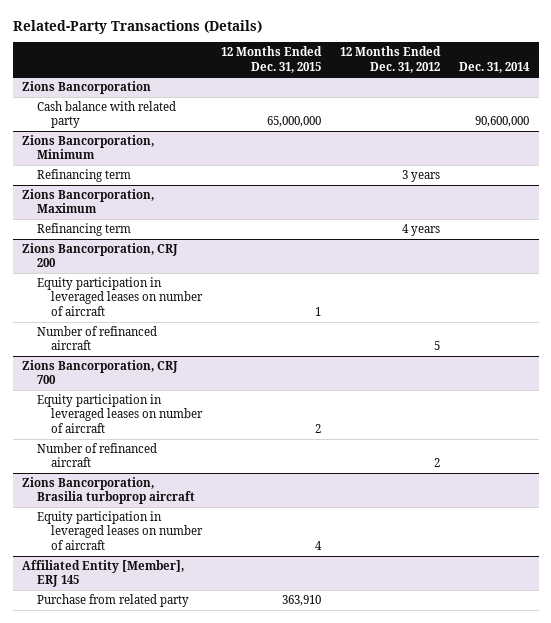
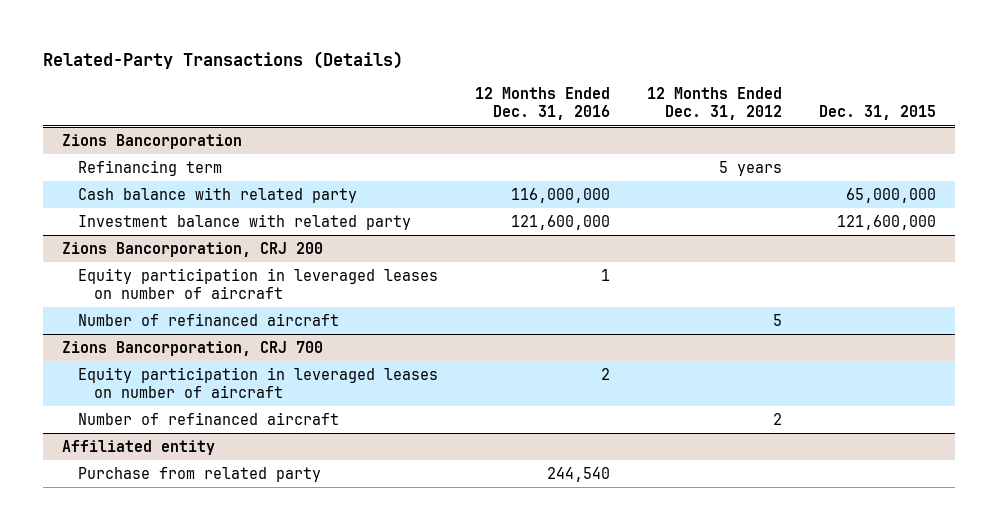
- | 12 Months Ended Dec. 31, 2015 | 12 Months Ended Dec. 31, 2012 | Dec. 31, 2014
+ | 12 Months Ended Dec. 31, 2016 | 12 Months Ended Dec. 31, 2012 | Dec. 31, 2015
@ Zions Bancorporation
+ Refinancing term | | 5 years |
- Zions Bancorporation, Minimum
- Refinancing term | | 3 years |
- Zions Bancorporation, Maximum
- Refinancing term | | 4 years |
@ Zions Bancorporation
+ Investment balance with related party | 121,600,000 | | 121,600,000
- Zions Bancorporation, Brasilia turboprop aircraft
- Equity participation in leveraged leases on number of aircraft | 4 | |
- Affiliated Entity [Member], ERJ 145
+ Affiliated entity

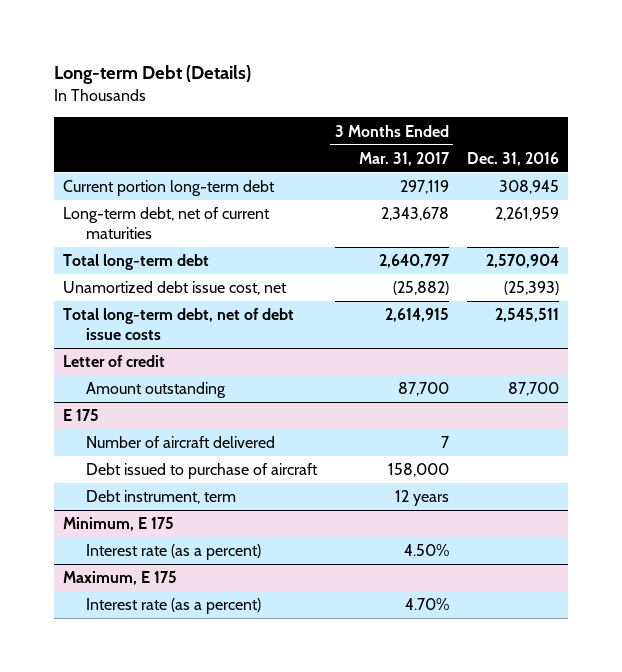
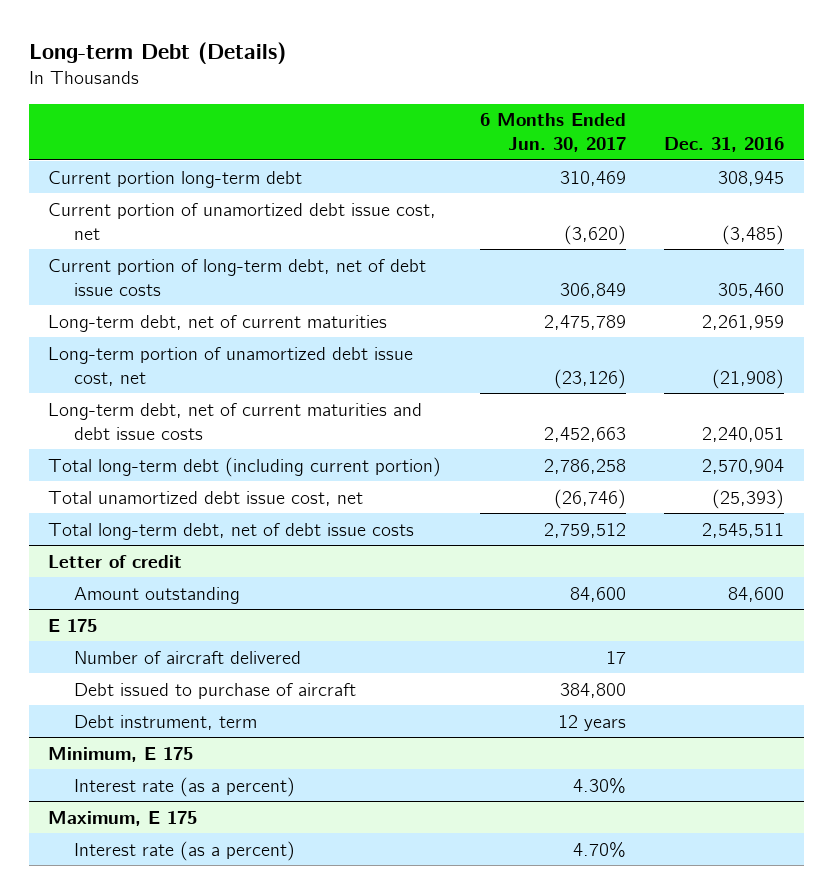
- | 3 Months Ended Mar. 31, 2017 | Dec. 31, 2016
+ | 6 Months Ended Jun. 30, 2017 | Dec. 31, 2016
+ Current portion of unamortized debt issue cost, net | (3,620) | (3,485)
+ Current portion of long-term debt, net of debt issue costs | 306,849 | 305,460
- Total long-term debt | 2,640,797 | 2,570,904
- Unamortized debt issue cost, net | (25,882) | (25,393)
+ Long-term portion of unamortized debt issue cost, net | (23,126) | (21,908)
+ Long-term debt, net of current maturities and debt issue costs | 2,452,663 | 2,240,051
+ Total long-term debt (including current portion) | 2,786,258 | 2,570,904
+ Total unamortized debt issue cost, net | (26,746) | (25,393)
@ Letter of credit
- Amount outstanding | 87,700 | 87,700
+ Amount outstanding | 84,600 | 84,600

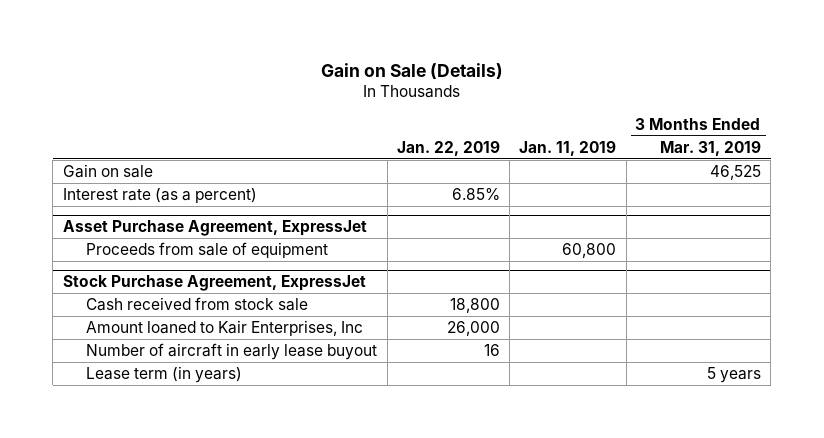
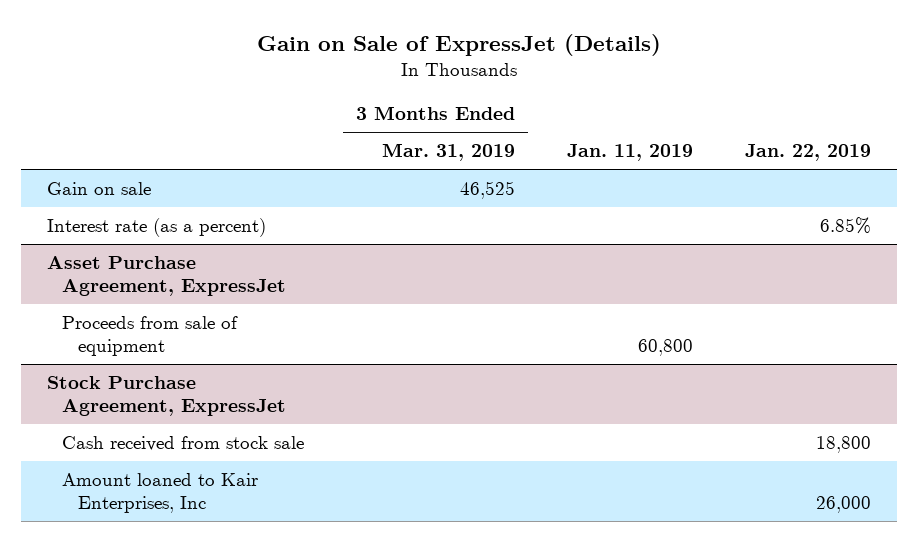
- Gain on Sale (Details)
+ Gain on Sale of ExpressJet (Details)
- | Jan. 22, 2019 | Jan. 11, 2019 | 3 Months Ended Mar. 31, 2019
+ | 3 Months Ended Mar. 31, 2019 | Jan. 11, 2019 | Jan. 22, 2019
@ Stock Purchase Agreement, ExpressJet
- Number of aircraft in early lease buyout | 16 | |
- Lease term (in years) | | | 5 years

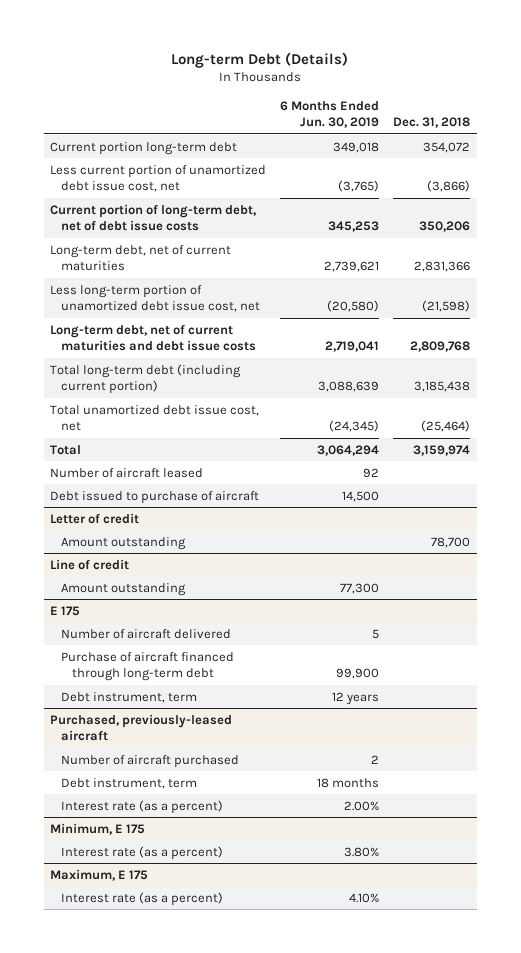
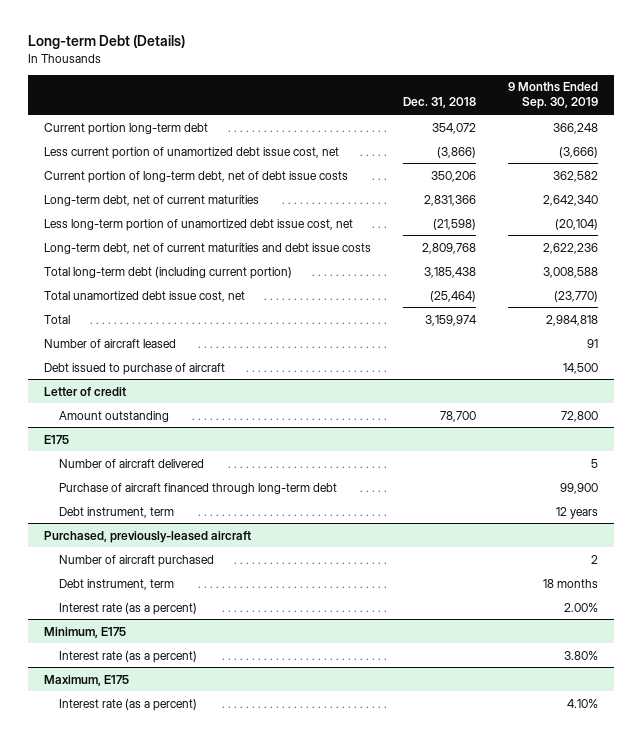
- | 6 Months Ended Jun. 30, 2019 | Dec. 31, 2018
+ | Dec. 31, 2018 | 9 Months Ended Sep. 30, 2019
- Line of credit
- Amount outstanding | 77,300 |
- E 175
+ E175
- Minimum, E 175
- Interest rate (as a percent) | 3.80% |
- Maximum, E 175
- Interest rate (as a percent) | 4.10% |
+ Minimum, E175
+ Interest rate (as a percent) | | 3.80%
+ Maximum, E175
+ Interest rate (as a percent) | | 4.10%

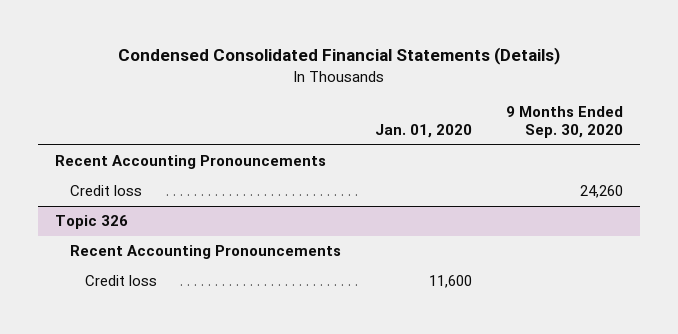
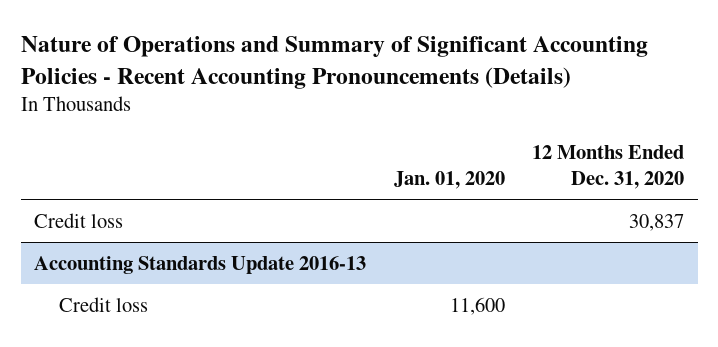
- Condensed Consolidated Financial Statements (Details)
+ Nature of Operations and Summary of Significant Accounting Policies - Recent Accounting Pronouncements (Details)
- | Jan. 01, 2020 | 9 Months Ended Sep. 30, 2020
+ | Jan. 01, 2020 | 12 Months Ended Dec. 31, 2020
- Recent Accounting Pronouncements
- Topic 326
- Recent Accounting Pronouncements
+ Accounting Standards Update 2016-13

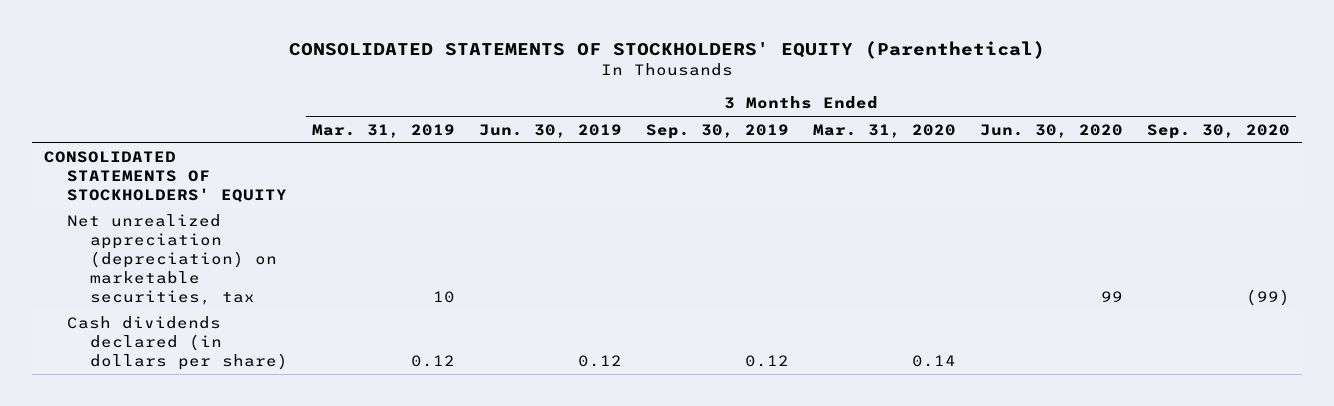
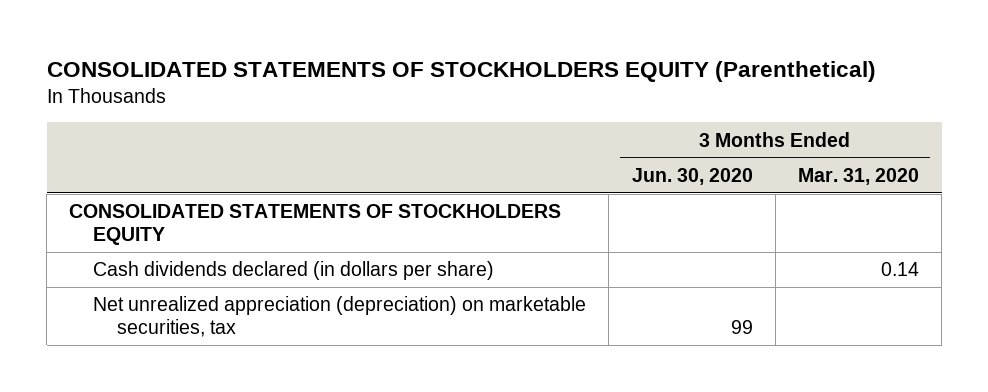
- CONSOLIDATED STATEMENTS OF STOCKHOLDERS' EQUITY (Parenthetical)
+ CONSOLIDATED STATEMENTS OF STOCKHOLDERS EQUITY (Parenthetical)
- | 3 Months Ended Mar. 31, 2019 | 3 Months Ended Jun. 30, 2019 | 3 Months Ended Sep. 30, 2019 | 3 Months Ended Mar. 31, 2020 | 3 Months Ended Jun. 30, 2020 | 3 Months Ended Sep. 30, 2020
+ | 3 Months Ended Jun. 30, 2020 | 3 Months Ended Mar. 31, 2020
- CONSOLIDATED STATEMENTS OF STOCKHOLDERS' EQUITY
+ CONSOLIDATED STATEMENTS OF STOCKHOLDERS EQUITY
moved down: Net unrealized appreciation (depreciation) on marketable securities, tax | 99 |

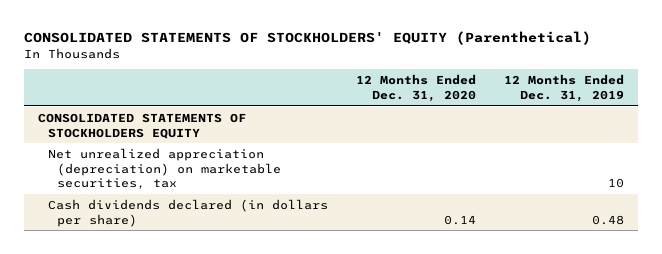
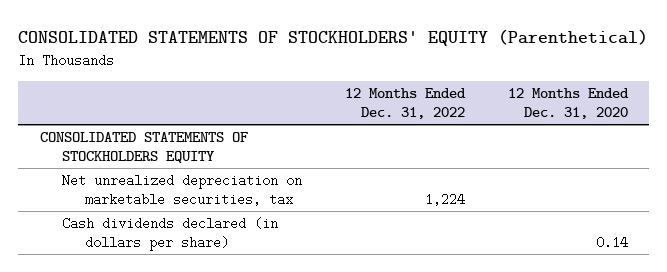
- | 12 Months Ended Dec. 31, 2020 | 12 Months Ended Dec. 31, 2019
+ | 12 Months Ended Dec. 31, 2022 | 12 Months Ended Dec. 31, 2020
- Net unrealized appreciation (depreciation) on marketable securities, tax | | 10
+ Net unrealized depreciation on marketable securities, tax | 1,224 |

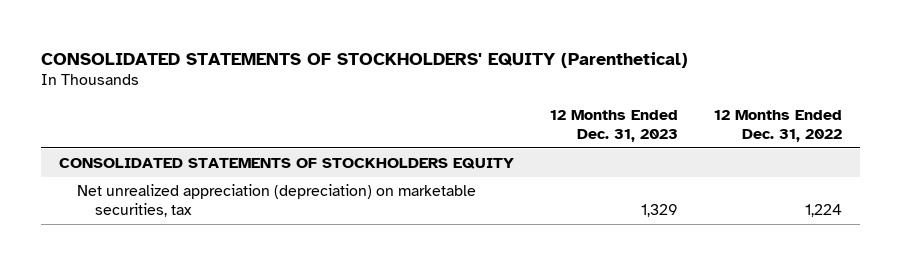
- | 12 Months Ended Dec. 31, 2022 | 12 Months Ended Dec. 31, 2020
+ | 12 Months Ended Dec. 31, 2023 | 12 Months Ended Dec. 31, 2022
- Net unrealized depreciation on marketable securities, tax | 1,224 |
- Cash dividends declared (in dollars per share) | | 0.14
+ Net unrealized appreciation (depreciation) on marketable securities, tax | 1,329 | 1,224

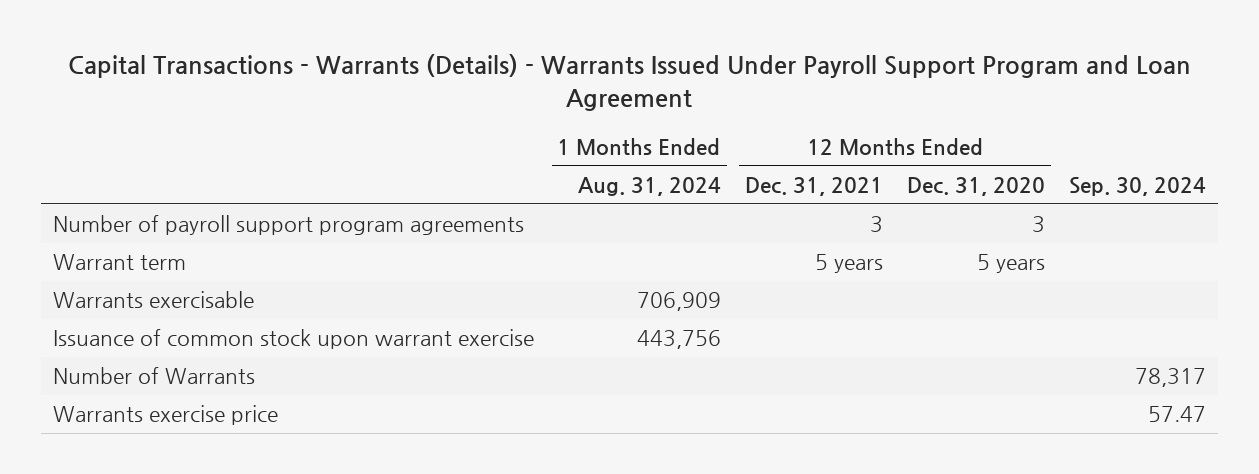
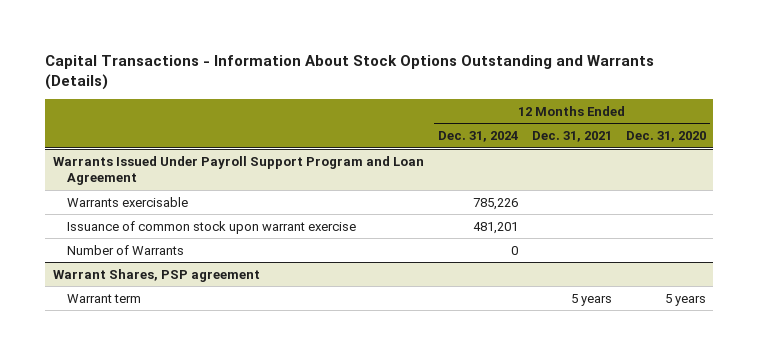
- Capital Transactions - Warrants (Details) - Warrants Issued Under Payroll Support Program and Loan Agreement
+ Capital Transactions - Information About Stock Options Outstanding and Warrants (Details)
- | 1 Months Ended Aug. 31, 2024 | 12 Months Ended Dec. 31, 2021 | 12 Months Ended Dec. 31, 2020 | Sep. 30, 2024
+ | 12 Months Ended Dec. 31, 2024 | 12 Months Ended Dec. 31, 2021 | 12 Months Ended Dec. 31, 2020
- Number of payroll support program agreements | | 3 | 3 |
+ Warrants Issued Under Payroll Support Program and Loan Agreement
+ Warrants exercisable | 785,226 | |
+ Issuance of common stock upon warrant exercise | 481,201 | |
+ Number of Warrants | 0 | |
+ Warrant Shares, PSP agreement
- Warrants exercisable | 706,909 | | |
- Issuance of common stock upon warrant exercise | 443,756 | | |
- Number of Warrants | | | | 78,317
- Warrants exercise price | | | | 57.47

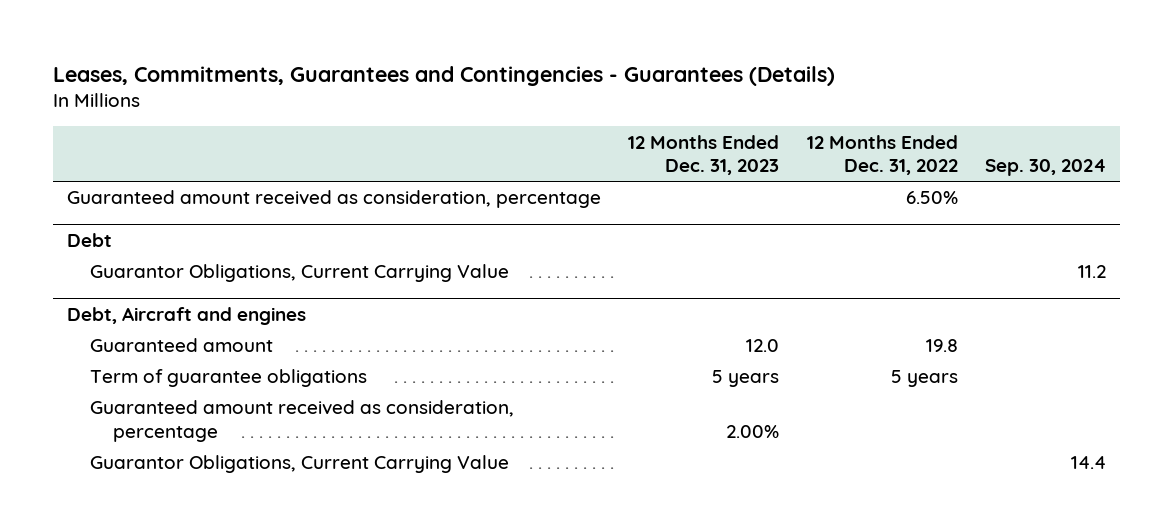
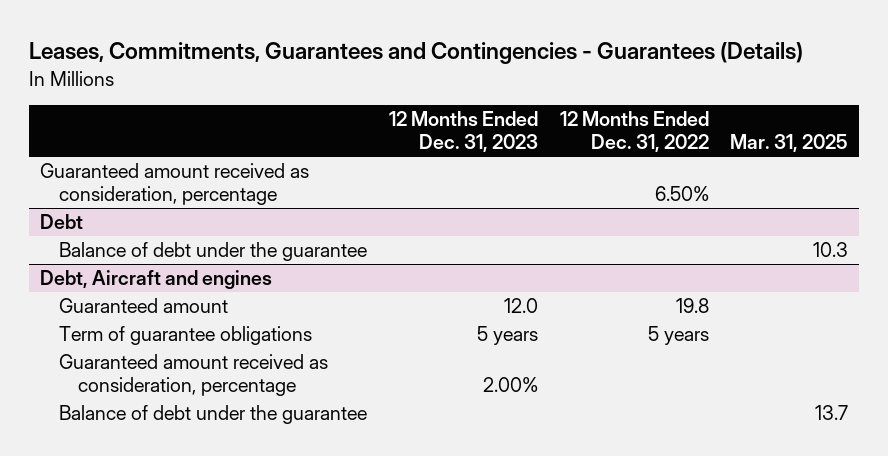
- | 12 Months Ended Dec. 31, 2023 | 12 Months Ended Dec. 31, 2022 | Sep. 30, 2024
+ | 12 Months Ended Dec. 31, 2023 | 12 Months Ended Dec. 31, 2022 | Mar. 31, 2025
@ Debt
- Guarantor Obligations, Current Carrying Value | | | 11.2
+ Balance of debt under the guarantee | | | 10.3
@ Debt, Aircraft and engines
- Guarantor Obligations, Current Carrying Value | | | 14.4
+ Balance of debt under the guarantee | | | 13.7

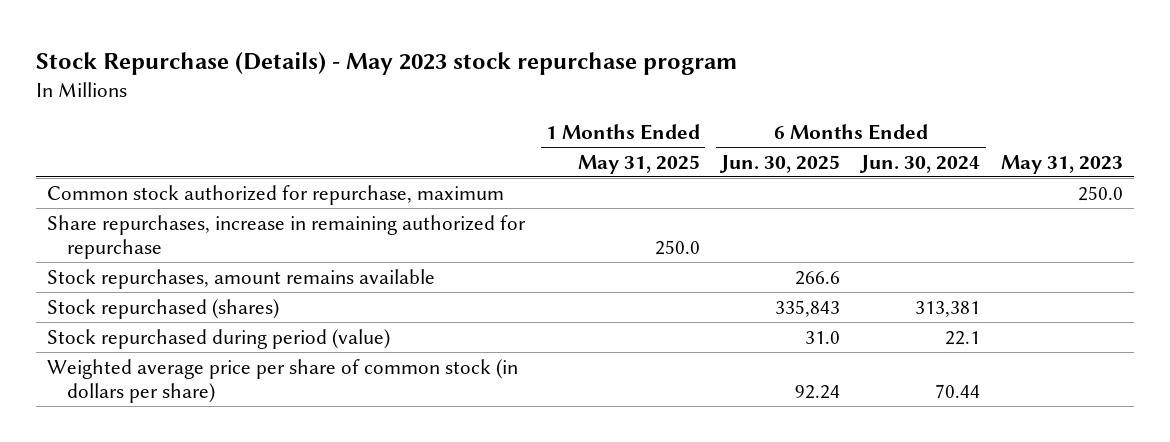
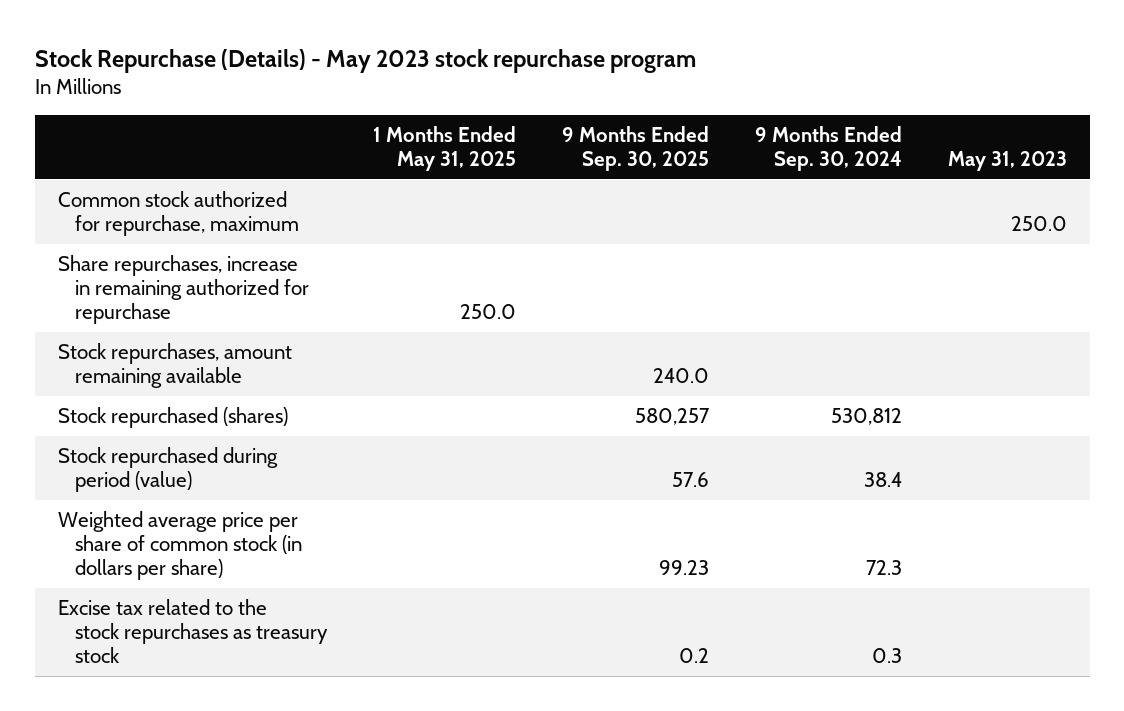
- | 1 Months Ended May 31, 2025 | 6 Months Ended Jun. 30, 2025 | 6 Months Ended Jun. 30, 2024 | May 31, 2023
+ | 1 Months Ended May 31, 2025 | 9 Months Ended Sep. 30, 2025 | 9 Months Ended Sep. 30, 2024 | May 31, 2023
- Stock repurchases, amount remains available | | 266.6 | |
+ Stock repurchases, amount remaining available | | 240.0 | |
+ Excise tax related to the stock repurchases as treasury stock | | 0.2 | 0.3 |

